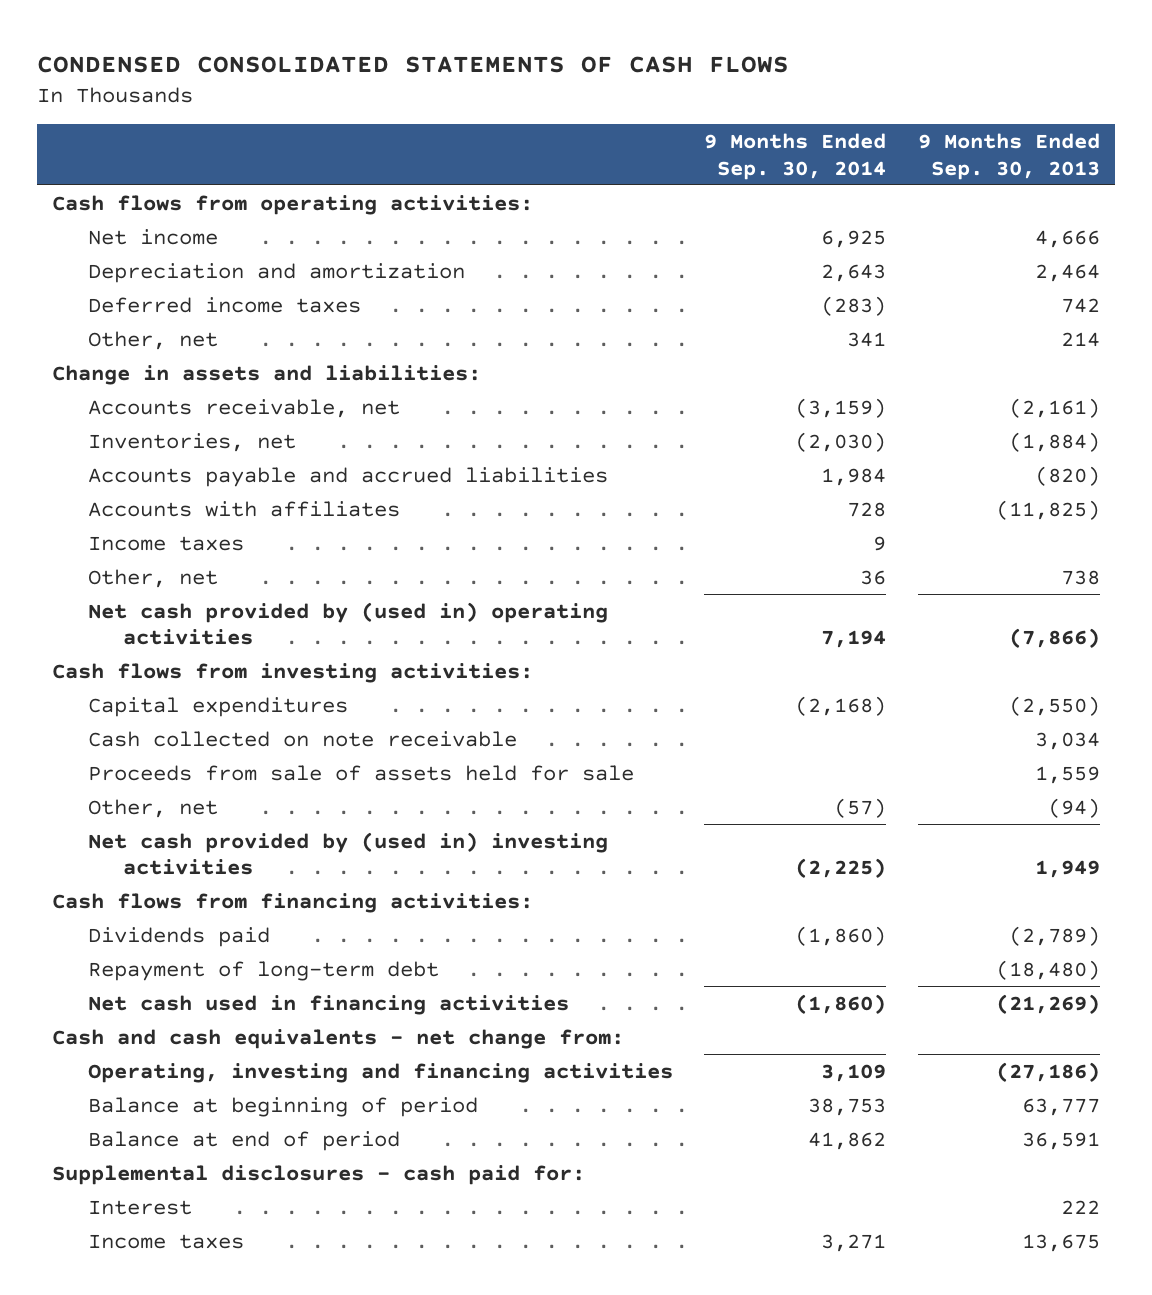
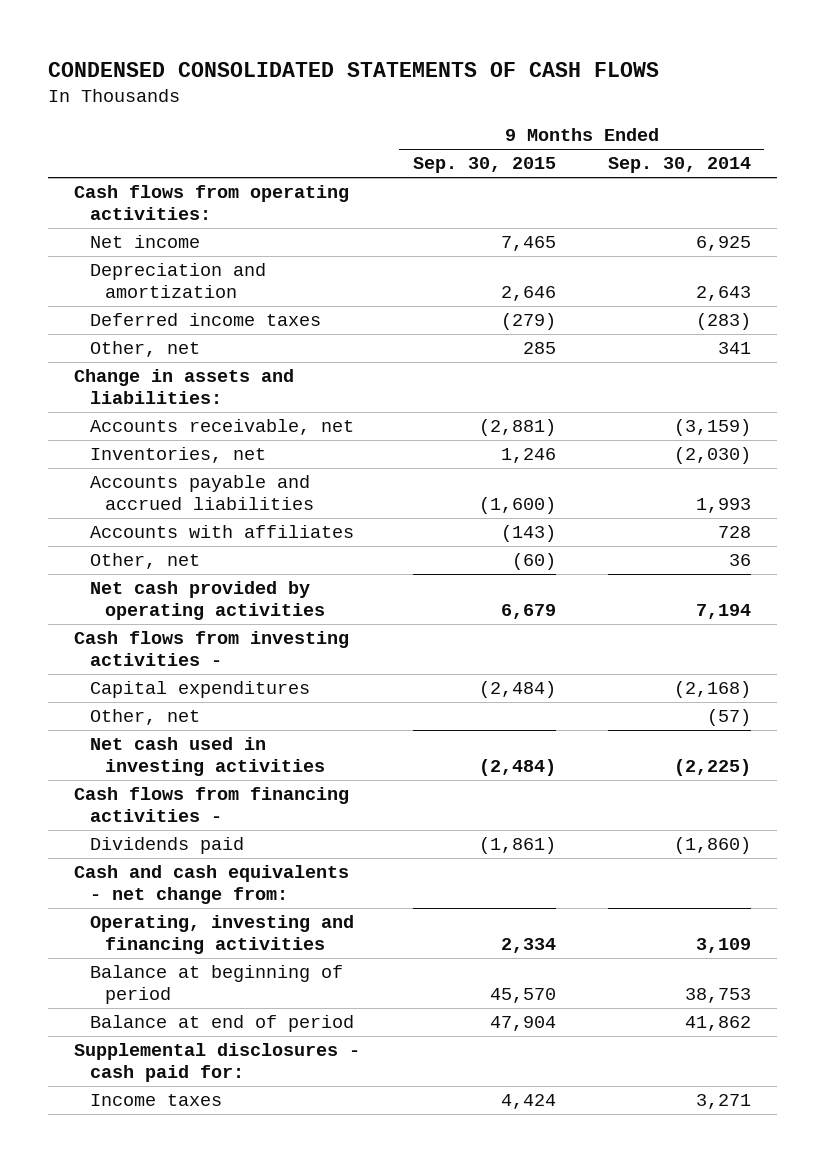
- | 9 Months Ended Sep. 30, 2014 | 9 Months Ended Sep. 30, 2013
+ | 9 Months Ended Sep. 30, 2015 | 9 Months Ended Sep. 30, 2014
- Accounts payable and accrued liabilities | 1,984 | (820)
+ Accounts payable and accrued liabilities | (1,600) | 1,993
- Income taxes | 9 |
- Net cash provided by (used in) operating activities | 7,194 | (7,866)
- Cash flows from investing activities:
+ Net cash provided by operating activities | 6,679 | 7,194
+ Cash flows from investing activities -
- Cash collected on note receivable | | 3,034
- Proceeds from sale of assets held for sale | | 1,559
- Net cash provided by (used in) investing activities | (2,225) | 1,949
- Cash flows from financing activities:
+ Net cash used in investing activities | (2,484) | (2,225)
+ Cash flows from financing activities -
- Repayment of long-term debt | | (18,480)
- Net cash used in financing activities | (1,860) | (21,269)
- Interest | | 222

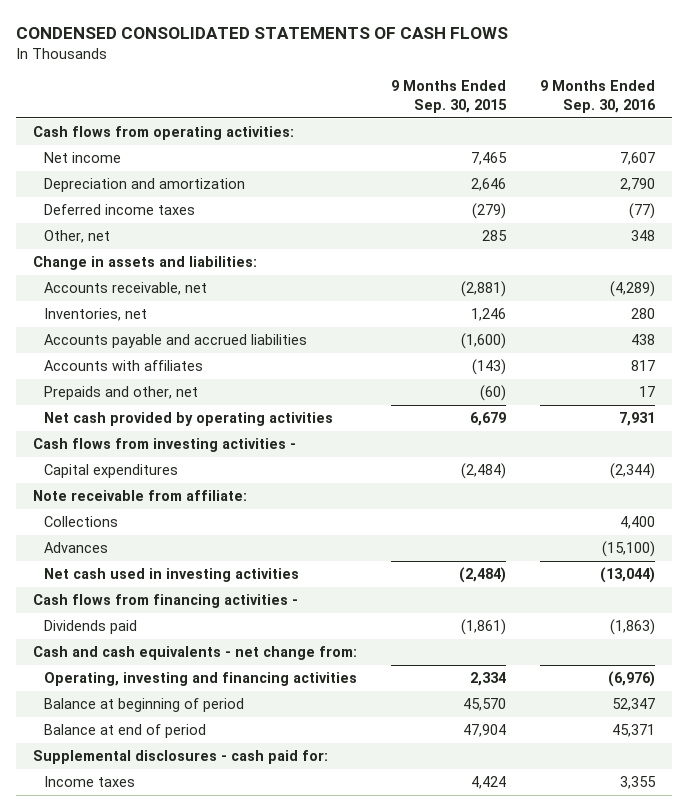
- | 9 Months Ended Sep. 30, 2015 | 9 Months Ended Sep. 30, 2014
+ | 9 Months Ended Sep. 30, 2015 | 9 Months Ended Sep. 30, 2016
- Other, net | (60) | 36
+ Prepaids and other, net | (60) | 17
- Other, net | | (57)
+ Note receivable from affiliate:
+ Collections | | 4,400
+ Advances | | (15,100)

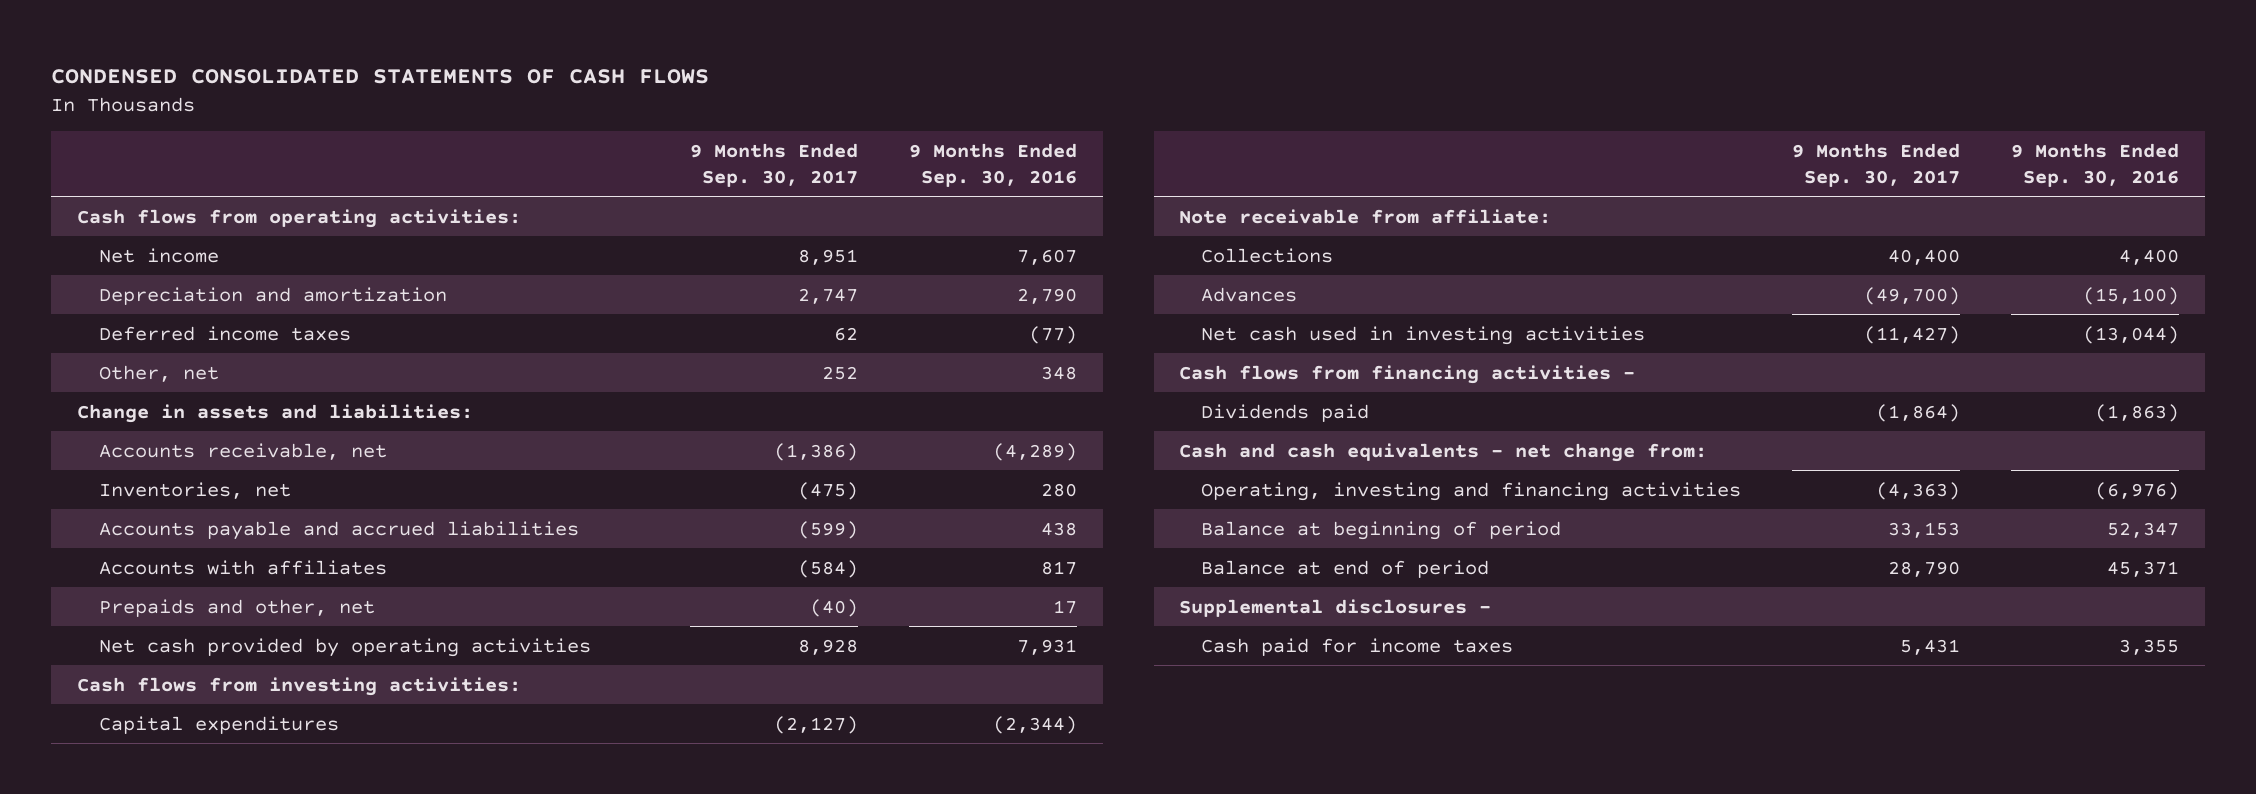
- | 9 Months Ended Sep. 30, 2015 | 9 Months Ended Sep. 30, 2016
+ | 9 Months Ended Sep. 30, 2017 | 9 Months Ended Sep. 30, 2016
- Cash flows from investing activities -
+ Cash flows from investing activities:
- Supplemental disclosures - cash paid for:
- Income taxes | 4,424 | 3,355
+ Supplemental disclosures -
+ Cash paid for income taxes | 5,431 | 3,355

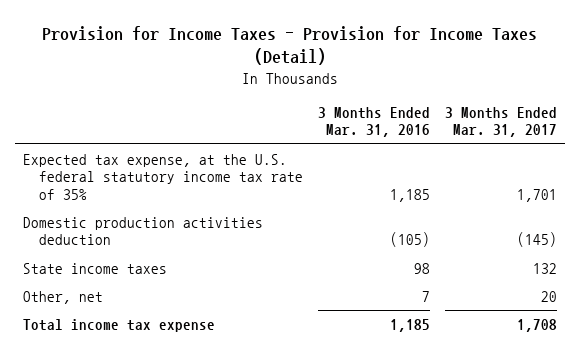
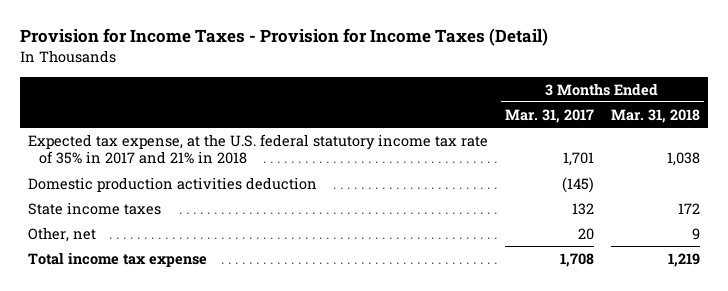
- | 3 Months Ended Mar. 31, 2016 | 3 Months Ended Mar. 31, 2017
+ | 3 Months Ended Mar. 31, 2017 | 3 Months Ended Mar. 31, 2018
- Expected tax expense, at the U.S. federal statutory income tax rate of 35% | 1,185 | 1,701
+ Expected tax expense, at the U.S. federal statutory income tax rate of 35% in 2017 and 21% in 2018 | 1,701 | 1,038

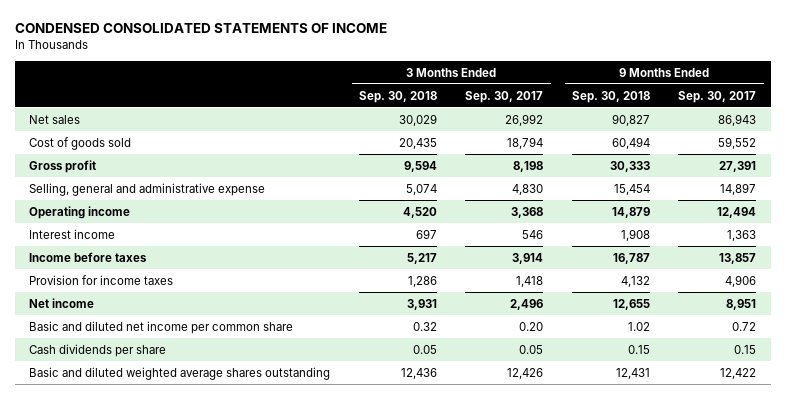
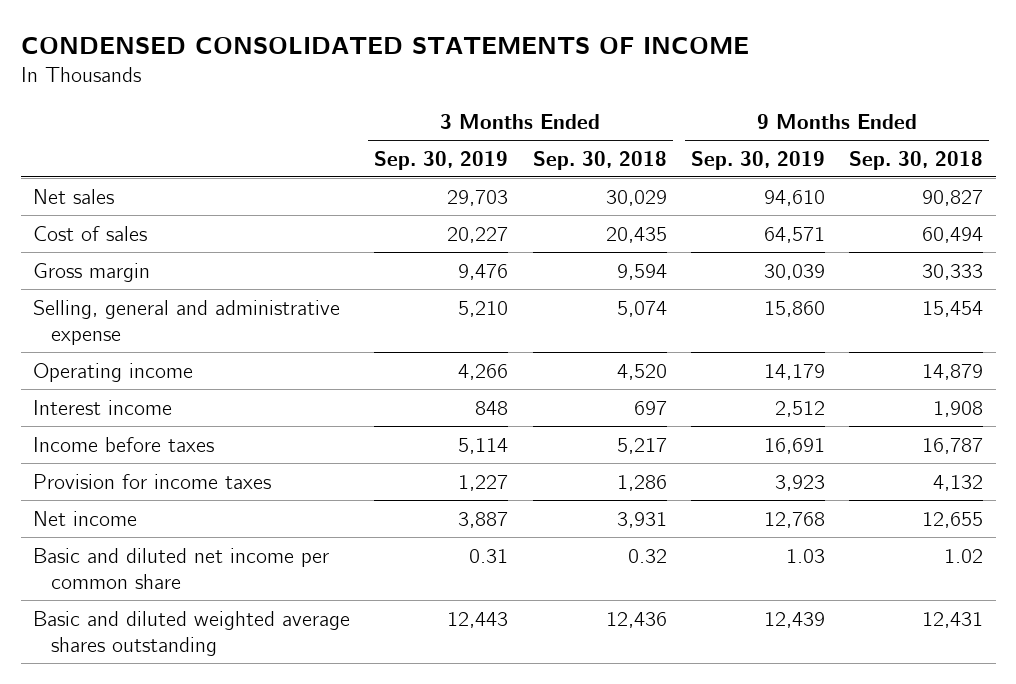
- | 3 Months Ended Sep. 30, 2018 | 3 Months Ended Sep. 30, 2017 | 9 Months Ended Sep. 30, 2018 | 9 Months Ended Sep. 30, 2017
+ | 3 Months Ended Sep. 30, 2019 | 3 Months Ended Sep. 30, 2018 | 9 Months Ended Sep. 30, 2019 | 9 Months Ended Sep. 30, 2018
- Cost of goods sold | 20,435 | 18,794 | 60,494 | 59,552
- Gross profit | 9,594 | 8,198 | 30,333 | 27,391
+ Cost of sales | 20,227 | 20,435 | 64,571 | 60,494
+ Gross margin | 9,476 | 9,594 | 30,039 | 30,333
- Cash dividends per share | 0.05 | 0.05 | 0.15 | 0.15

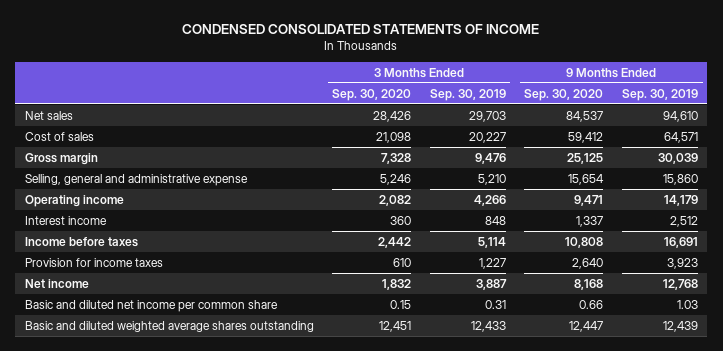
- | 3 Months Ended Sep. 30, 2019 | 3 Months Ended Sep. 30, 2018 | 9 Months Ended Sep. 30, 2019 | 9 Months Ended Sep. 30, 2018
+ | 3 Months Ended Sep. 30, 2020 | 3 Months Ended Sep. 30, 2019 | 9 Months Ended Sep. 30, 2020 | 9 Months Ended Sep. 30, 2019
- Basic and diluted weighted average shares outstanding | 12,443 | 12,436 | 12,439 | 12,431
+ Basic and diluted weighted average shares outstanding | 12,451 | 12,433 | 12,447 | 12,439

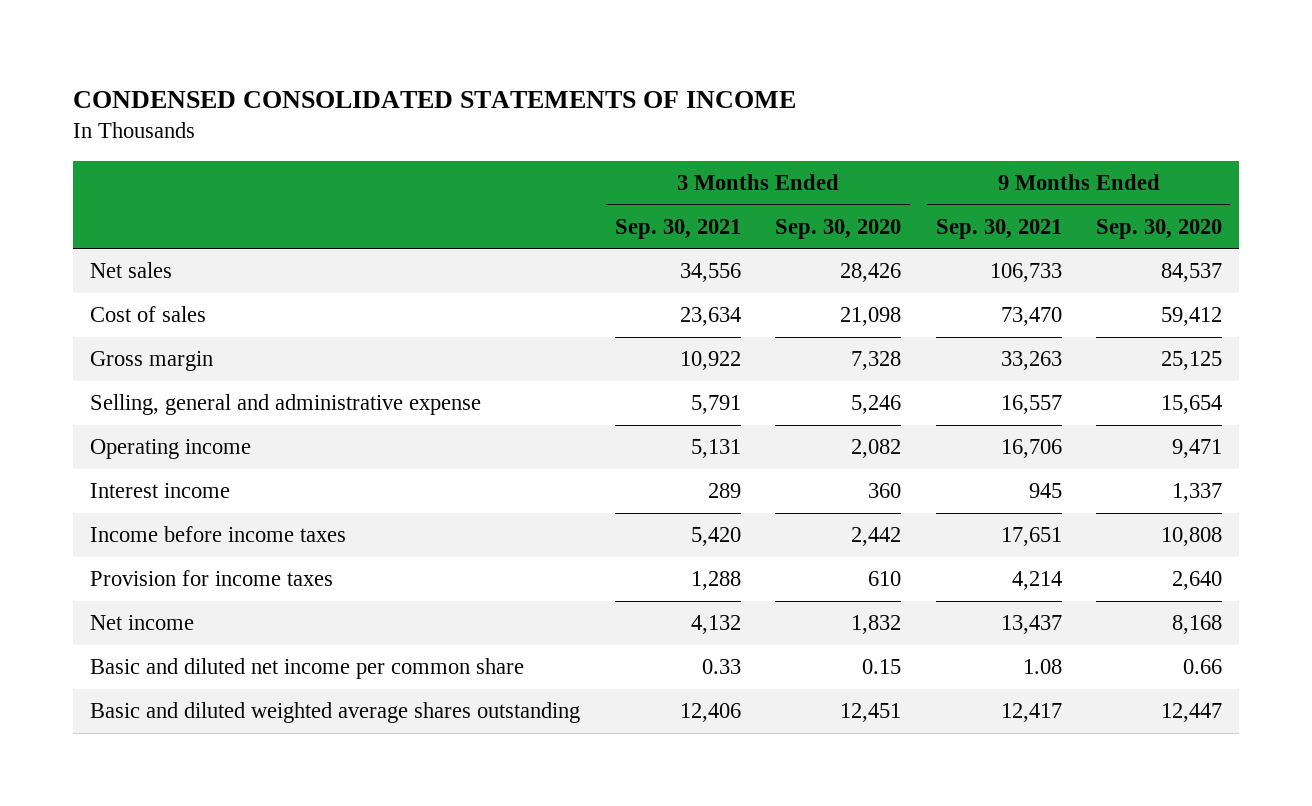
- | 3 Months Ended Sep. 30, 2020 | 3 Months Ended Sep. 30, 2019 | 9 Months Ended Sep. 30, 2020 | 9 Months Ended Sep. 30, 2019
+ | 3 Months Ended Sep. 30, 2021 | 3 Months Ended Sep. 30, 2020 | 9 Months Ended Sep. 30, 2021 | 9 Months Ended Sep. 30, 2020
- Income before taxes | 2,442 | 5,114 | 10,808 | 16,691
+ Income before income taxes | 5,420 | 2,442 | 17,651 | 10,808

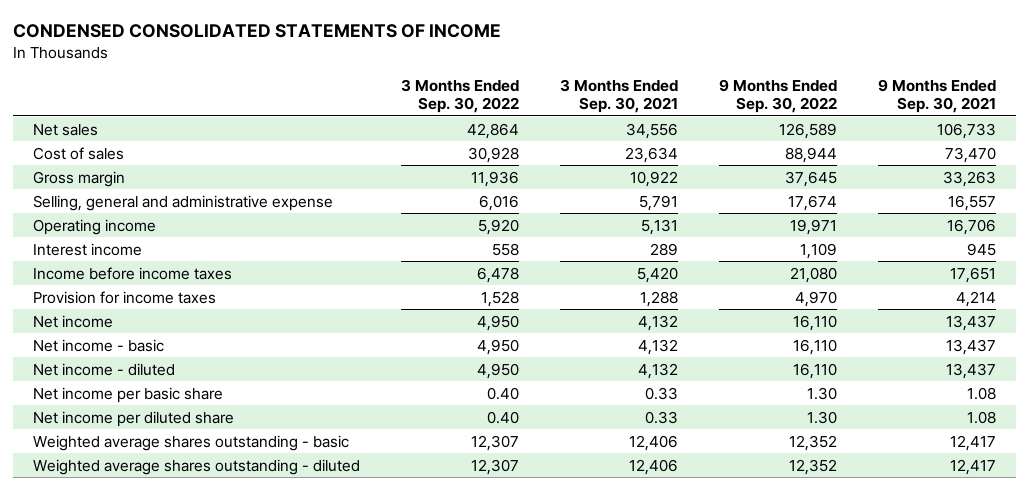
- | 3 Months Ended Sep. 30, 2021 | 3 Months Ended Sep. 30, 2020 | 9 Months Ended Sep. 30, 2021 | 9 Months Ended Sep. 30, 2020
+ | 3 Months Ended Sep. 30, 2022 | 3 Months Ended Sep. 30, 2021 | 9 Months Ended Sep. 30, 2022 | 9 Months Ended Sep. 30, 2021
- Basic and diluted net income per common share | 0.33 | 0.15 | 1.08 | 0.66
- Basic and diluted weighted average shares outstanding | 12,406 | 12,451 | 12,417 | 12,447
+ Net income - basic | 4,950 | 4,132 | 16,110 | 13,437
+ Net income - diluted | 4,950 | 4,132 | 16,110 | 13,437
+ Net income per basic share | 0.40 | 0.33 | 1.30 | 1.08
+ Net income per diluted share | 0.40 | 0.33 | 1.30 | 1.08
+ Weighted average shares outstanding - basic | 12,307 | 12,406 | 12,352 | 12,417
+ Weighted average shares outstanding - diluted | 12,307 | 12,406 | 12,352 | 12,417

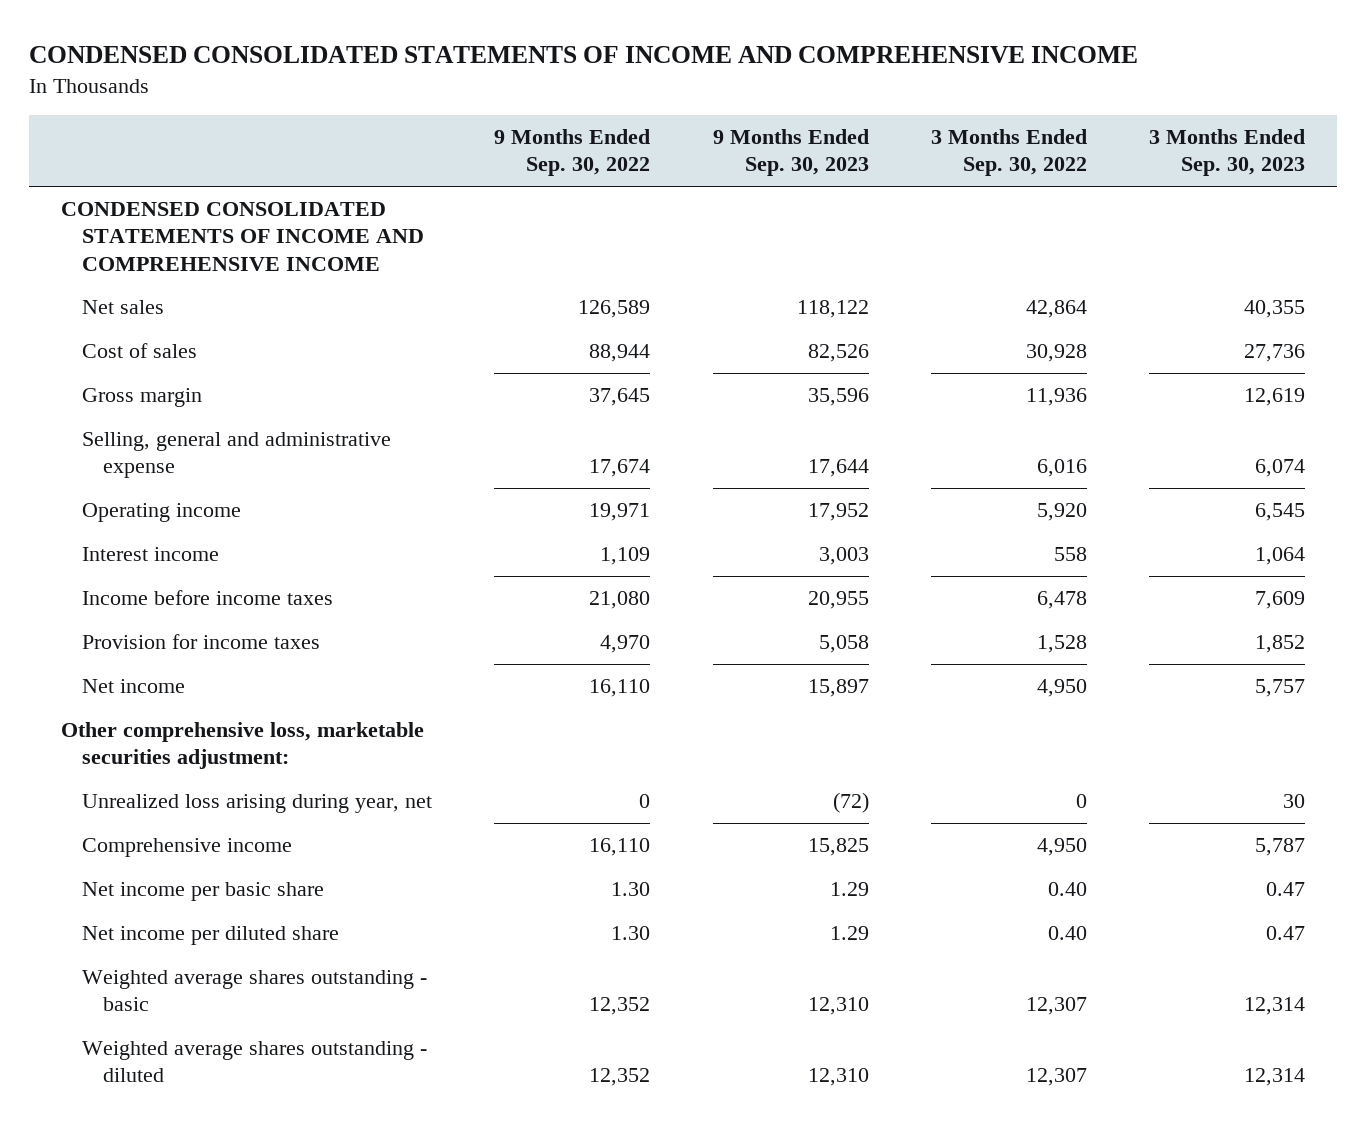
- CONDENSED CONSOLIDATED STATEMENTS OF INCOME
+ CONDENSED CONSOLIDATED STATEMENTS OF INCOME AND COMPREHENSIVE INCOME
- | 3 Months Ended Sep. 30, 2022 | 3 Months Ended Sep. 30, 2021 | 9 Months Ended Sep. 30, 2022 | 9 Months Ended Sep. 30, 2021
+ | 9 Months Ended Sep. 30, 2022 | 9 Months Ended Sep. 30, 2023 | 3 Months Ended Sep. 30, 2022 | 3 Months Ended Sep. 30, 2023
+ CONDENSED CONSOLIDATED STATEMENTS OF INCOME AND COMPREHENSIVE INCOME
- Net income - basic | 4,950 | 4,132 | 16,110 | 13,437
- Net income - diluted | 4,950 | 4,132 | 16,110 | 13,437
+ Other comprehensive loss, marketable securities adjustment:
+ Unrealized loss arising during year, net | 0 | (72) | 0 | 30
+ Comprehensive income | 16,110 | 15,825 | 4,950 | 5,787

